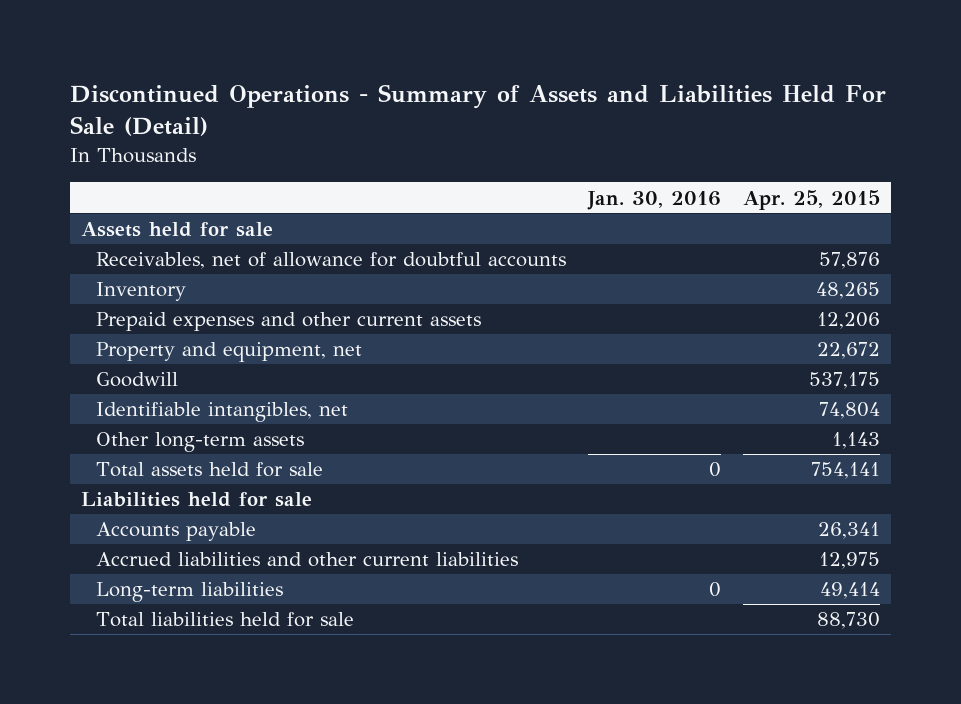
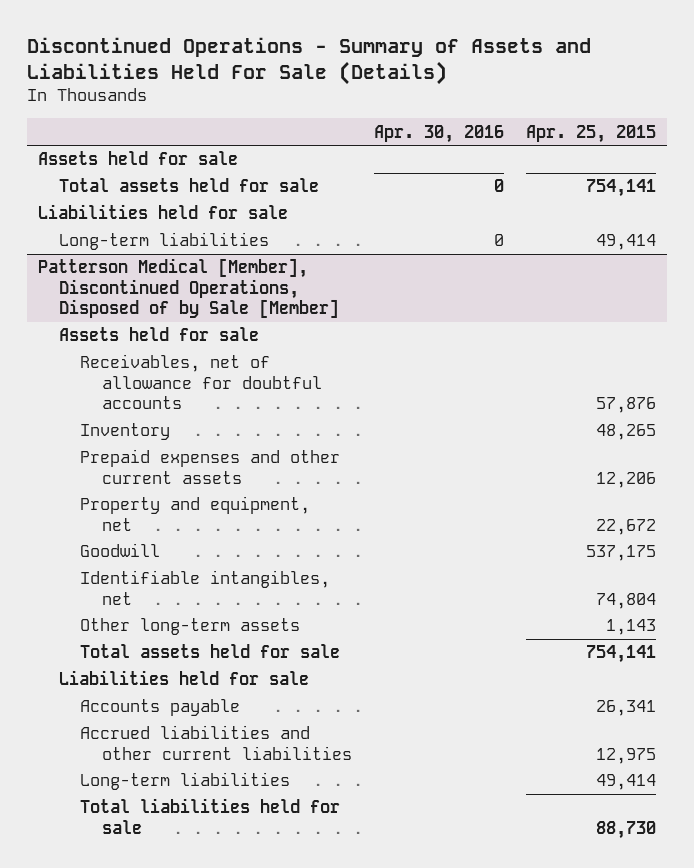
- Discontinued Operations - Summary of Assets and Liabilities Held For Sale (Detail)
+ Discontinued Operations - Summary of Assets and Liabilities Held For Sale (Details)
- | Jan. 30, 2016 | Apr. 25, 2015
+ | Apr. 30, 2016 | Apr. 25, 2015
+ Total assets held for sale | 0 | 754,141
+ Liabilities held for sale
+ Long-term liabilities | 0 | 49,414
+ Patterson Medical [Member], Discontinued Operations, Disposed of by Sale [Member]
+ Assets held for sale

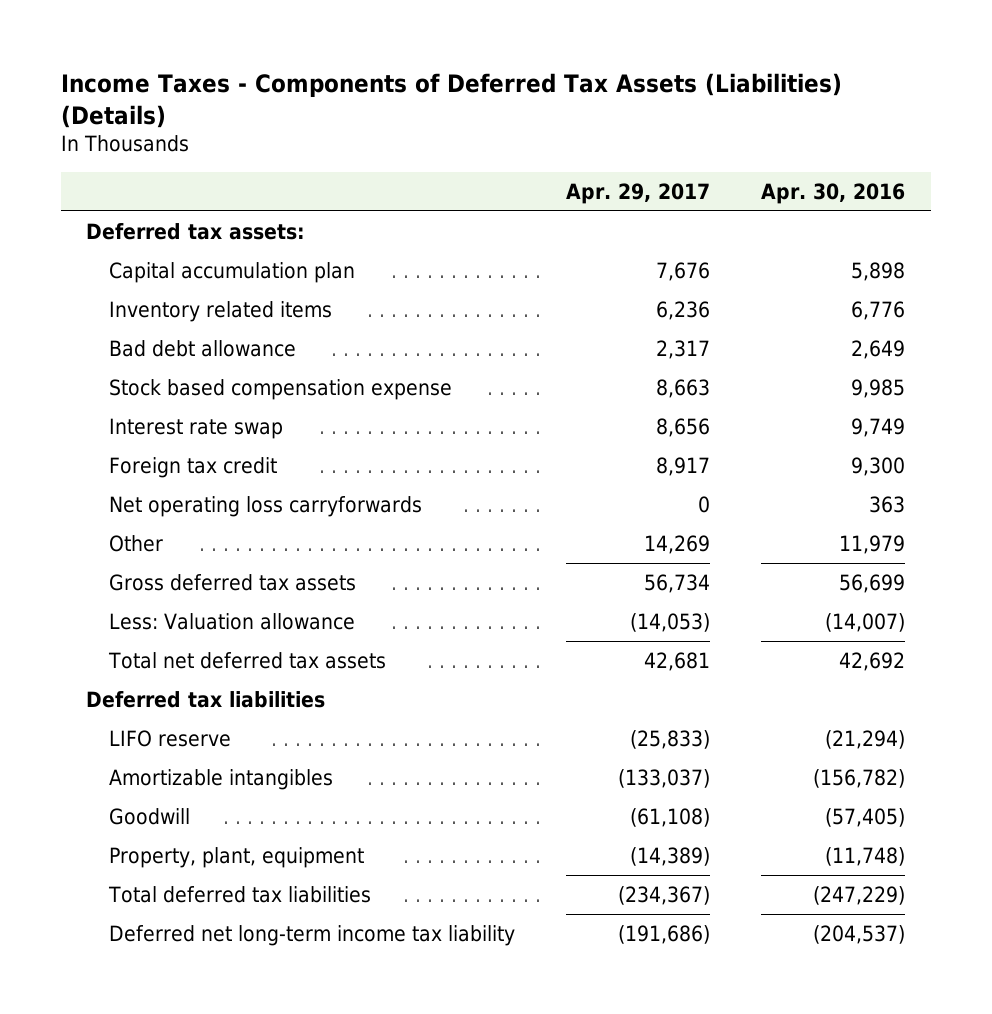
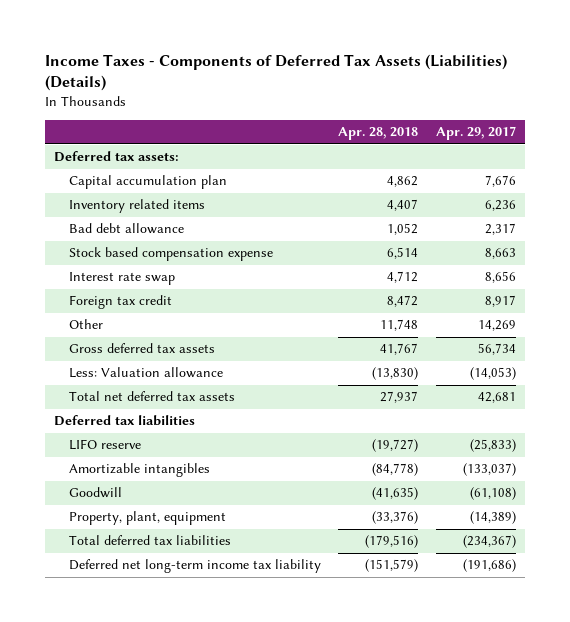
- | Apr. 29, 2017 | Apr. 30, 2016
+ | Apr. 28, 2018 | Apr. 29, 2017
- Net operating loss carryforwards | 0 | 363

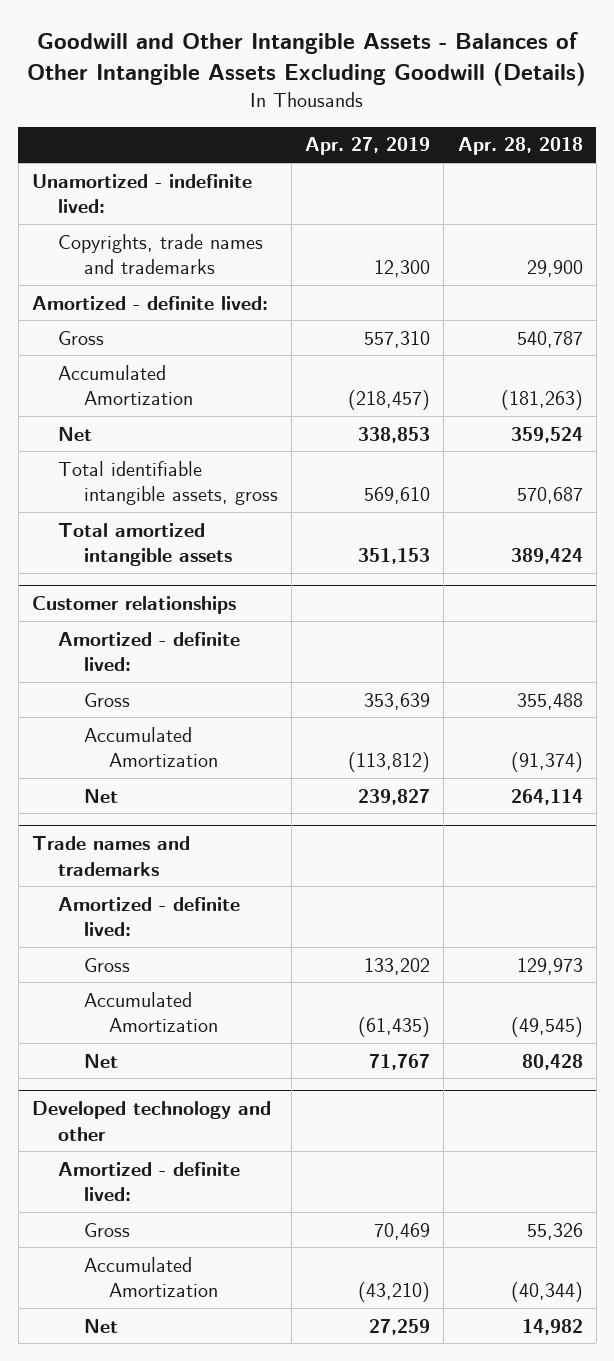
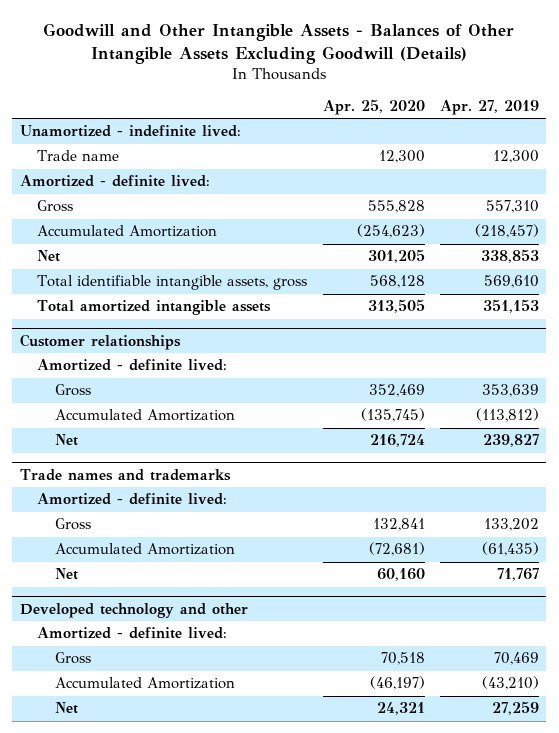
- | Apr. 27, 2019 | Apr. 28, 2018
+ | Apr. 25, 2020 | Apr. 27, 2019
- Copyrights, trade names and trademarks | 12,300 | 29,900
+ Trade name | 12,300 | 12,300

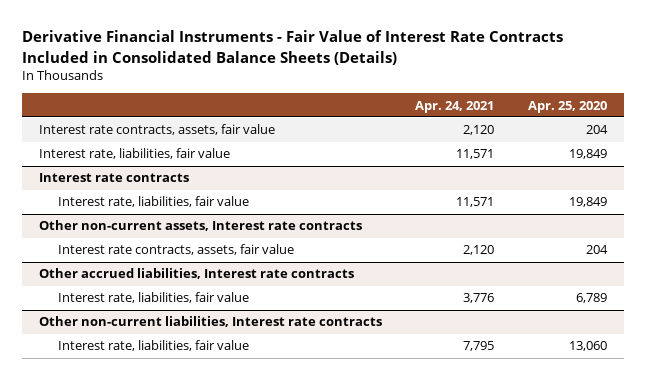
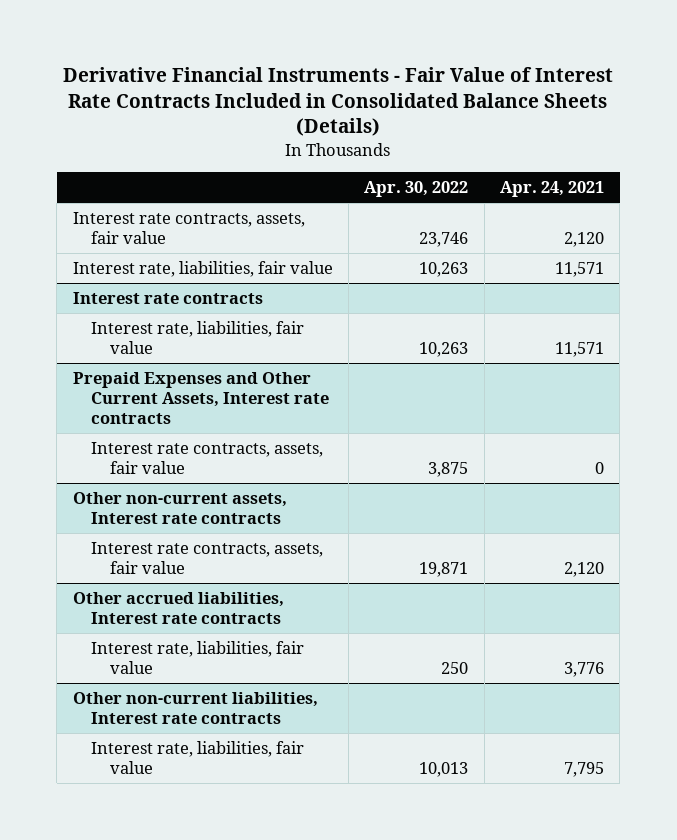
- | Apr. 24, 2021 | Apr. 25, 2020
+ | Apr. 30, 2022 | Apr. 24, 2021
+ Prepaid Expenses and Other Current Assets, Interest rate contracts
+ Interest rate contracts, assets, fair value | 3,875 | 0

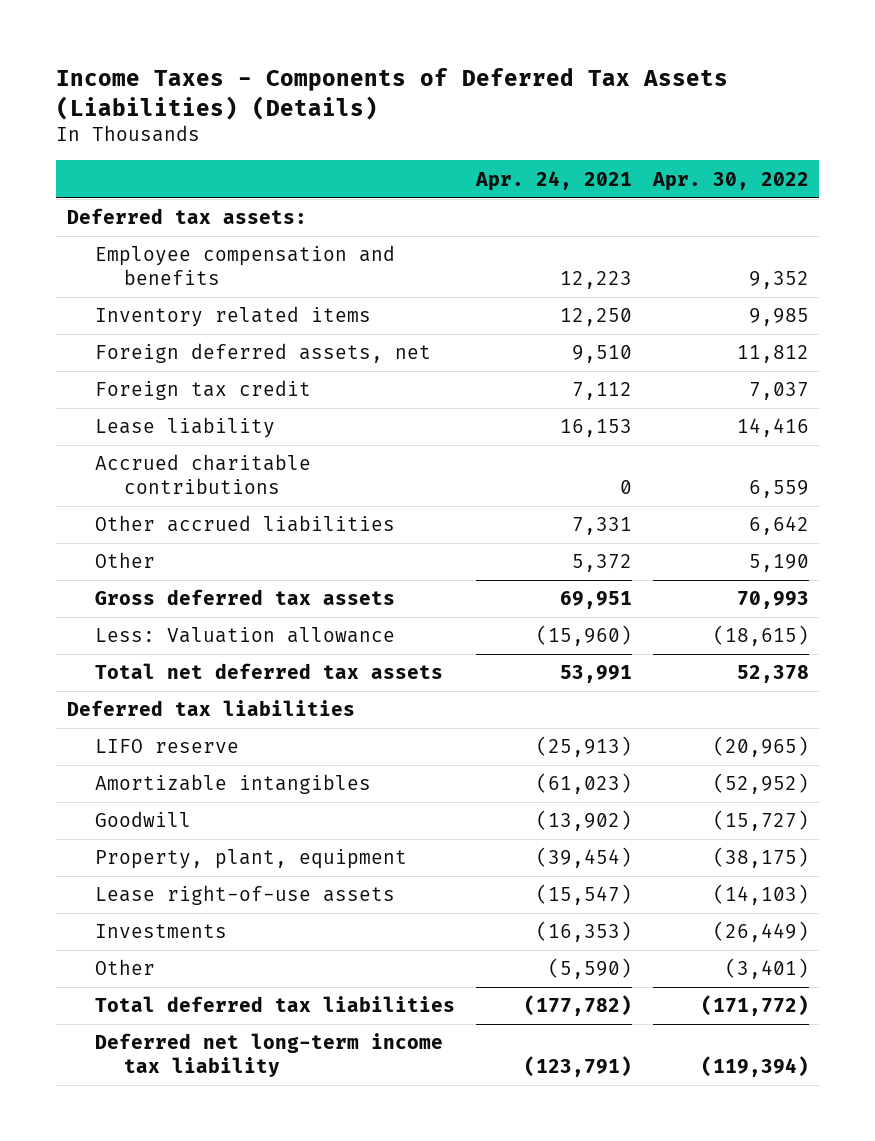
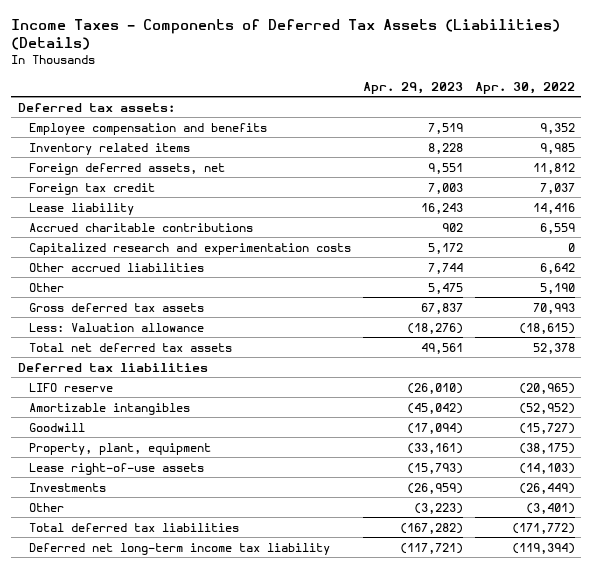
- | Apr. 24, 2021 | Apr. 30, 2022
+ | Apr. 29, 2023 | Apr. 30, 2022
+ Capitalized research and experimentation costs | 5,172 | 0

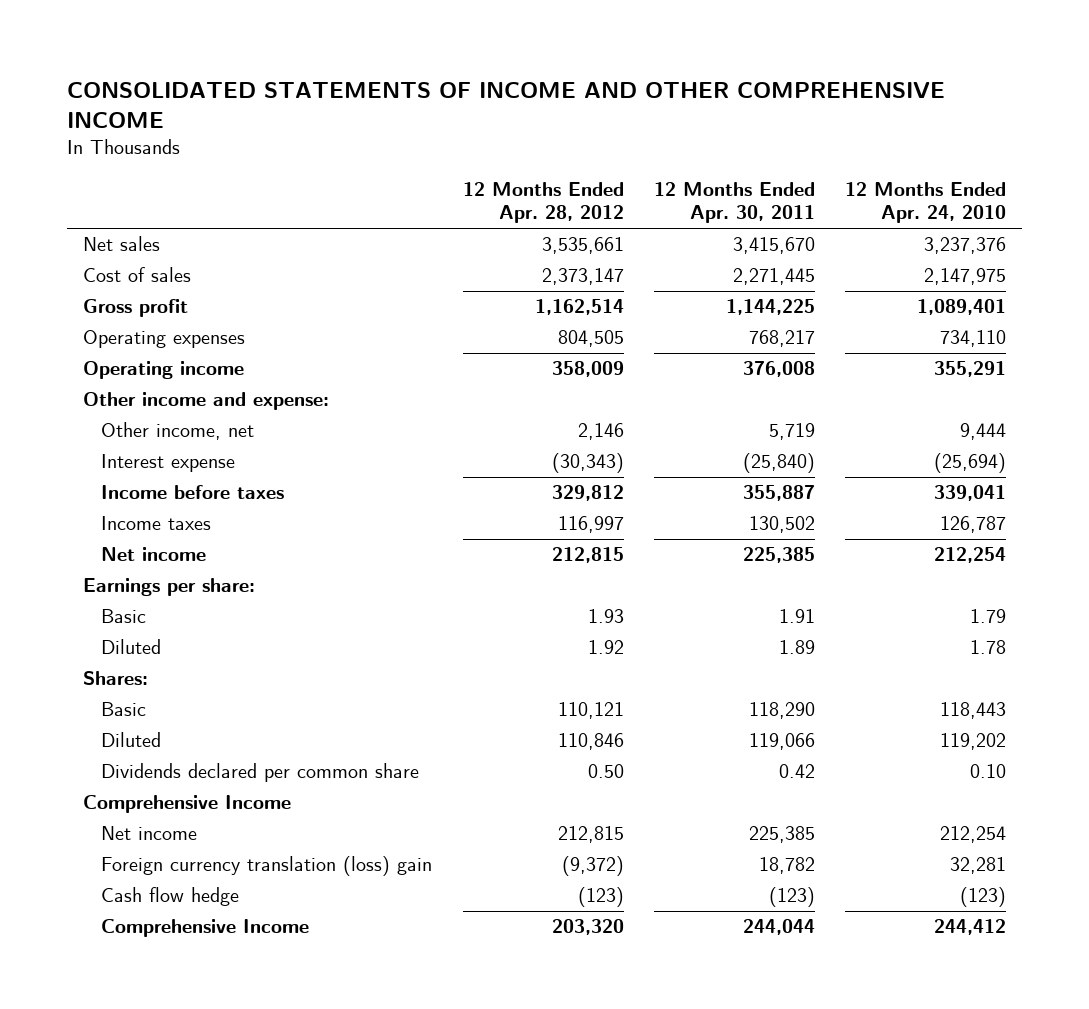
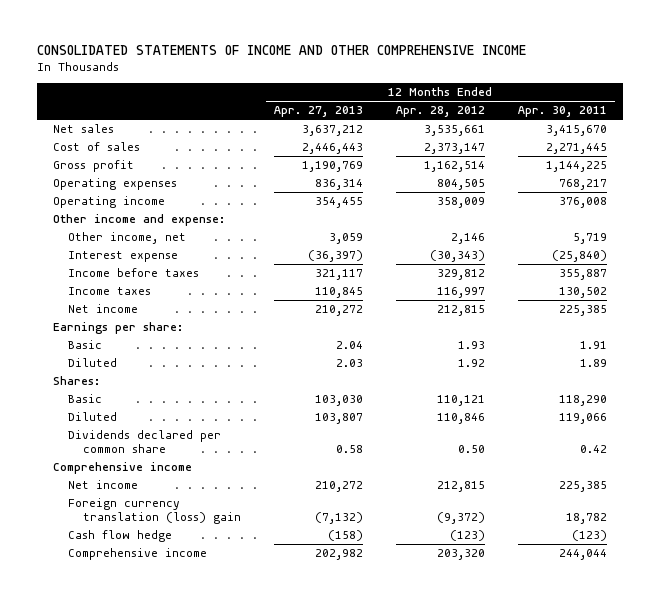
- | 12 Months Ended Apr. 28, 2012 | 12 Months Ended Apr. 30, 2011 | 12 Months Ended Apr. 24, 2010
+ | 12 Months Ended Apr. 27, 2013 | 12 Months Ended Apr. 28, 2012 | 12 Months Ended Apr. 30, 2011
- Comprehensive Income
+ Comprehensive income
- Comprehensive Income | 203,320 | 244,044 | 244,412
+ Comprehensive income | 202,982 | 203,320 | 244,044

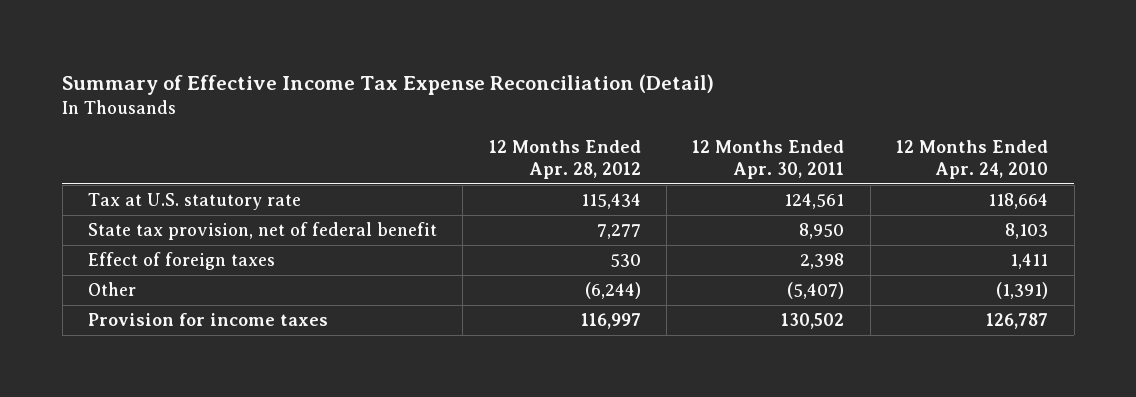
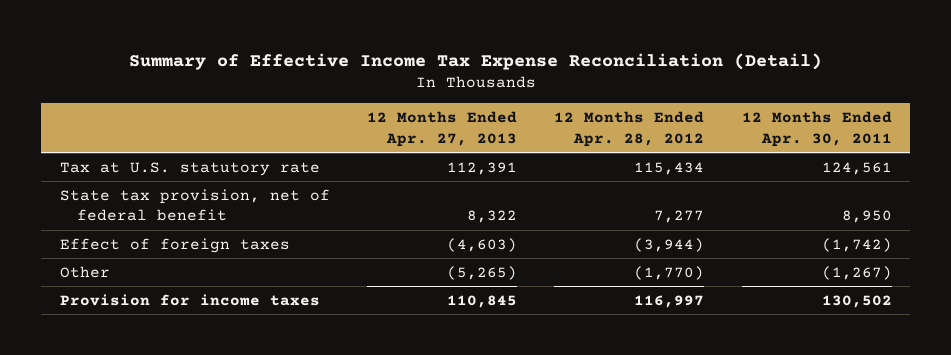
- | 12 Months Ended Apr. 28, 2012 | 12 Months Ended Apr. 30, 2011 | 12 Months Ended Apr. 24, 2010
+ | 12 Months Ended Apr. 27, 2013 | 12 Months Ended Apr. 28, 2012 | 12 Months Ended Apr. 30, 2011
- Effect of foreign taxes | 530 | 2,398 | 1,411
- Other | (6,244) | (5,407) | (1,391)
+ Effect of foreign taxes | (4,603) | (3,944) | (1,742)
+ Other | (5,265) | (1,770) | (1,267)

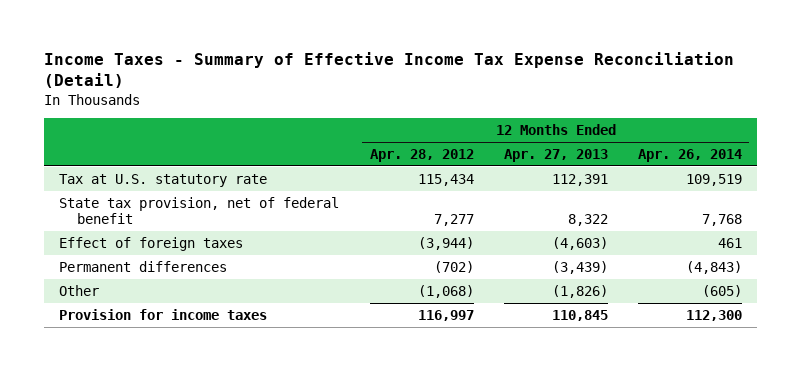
- Summary of Effective Income Tax Expense Reconciliation (Detail)
+ Income Taxes - Summary of Effective Income Tax Expense Reconciliation (Detail)
- | 12 Months Ended Apr. 27, 2013 | 12 Months Ended Apr. 28, 2012 | 12 Months Ended Apr. 30, 2011
+ | 12 Months Ended Apr. 28, 2012 | 12 Months Ended Apr. 27, 2013 | 12 Months Ended Apr. 26, 2014
- Other | (5,265) | (1,770) | (1,267)
+ Permanent differences | (702) | (3,439) | (4,843)
+ Other | (1,068) | (1,826) | (605)

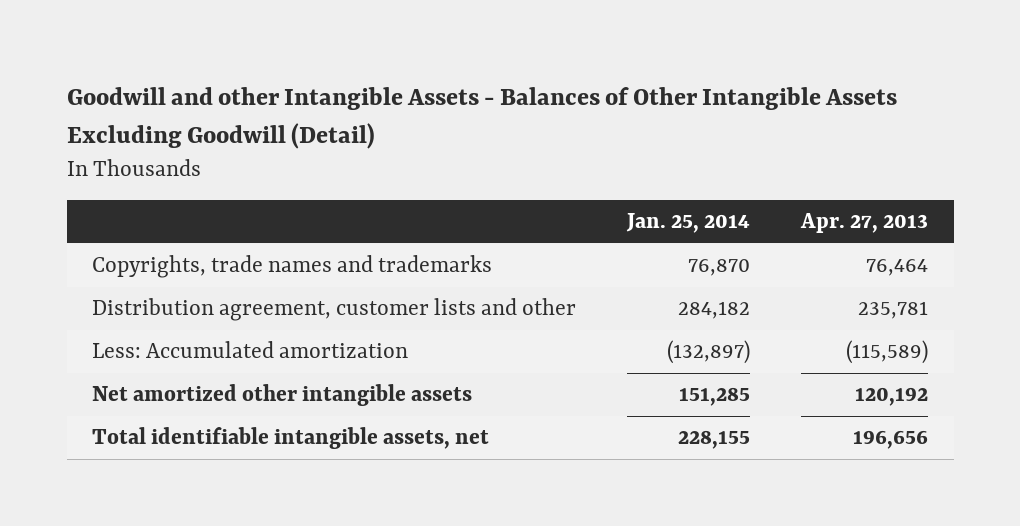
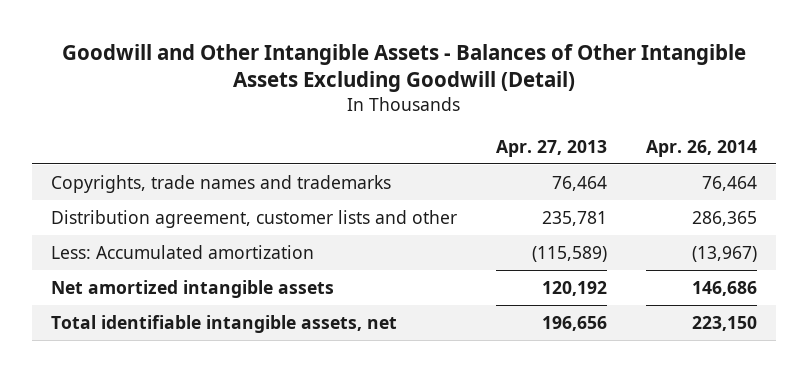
- Goodwill and other Intangible Assets - Balances of Other Intangible Assets Excluding Goodwill (Detail)
+ Goodwill and Other Intangible Assets - Balances of Other Intangible Assets Excluding Goodwill (Detail)
- | Jan. 25, 2014 | Apr. 27, 2013
+ | Apr. 27, 2013 | Apr. 26, 2014
- Net amortized other intangible assets | 151,285 | 120,192
+ Net amortized intangible assets | 120,192 | 146,686

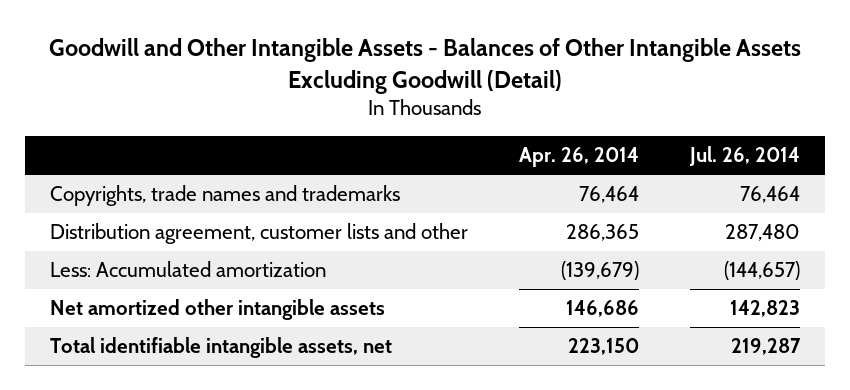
- | Apr. 27, 2013 | Apr. 26, 2014
+ | Apr. 26, 2014 | Jul. 26, 2014
- Less: Accumulated amortization | (115,589) | (13,967)
- Net amortized intangible assets | 120,192 | 146,686
+ Less: Accumulated amortization | (139,679) | (144,657)
+ Net amortized other intangible assets | 146,686 | 142,823

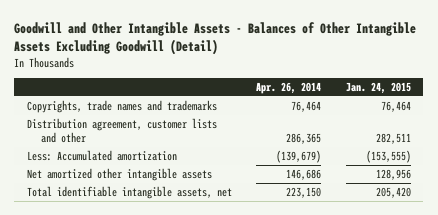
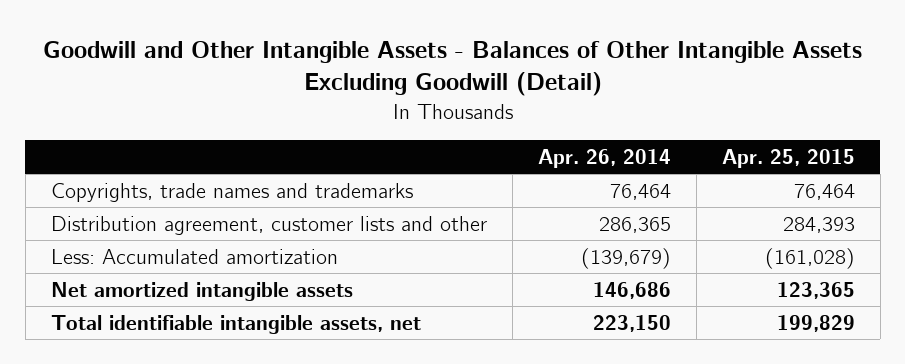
- | Apr. 26, 2014 | Jan. 24, 2015
+ | Apr. 26, 2014 | Apr. 25, 2015
- Net amortized other intangible assets | 146,686 | 128,956
+ Net amortized intangible assets | 146,686 | 123,365

